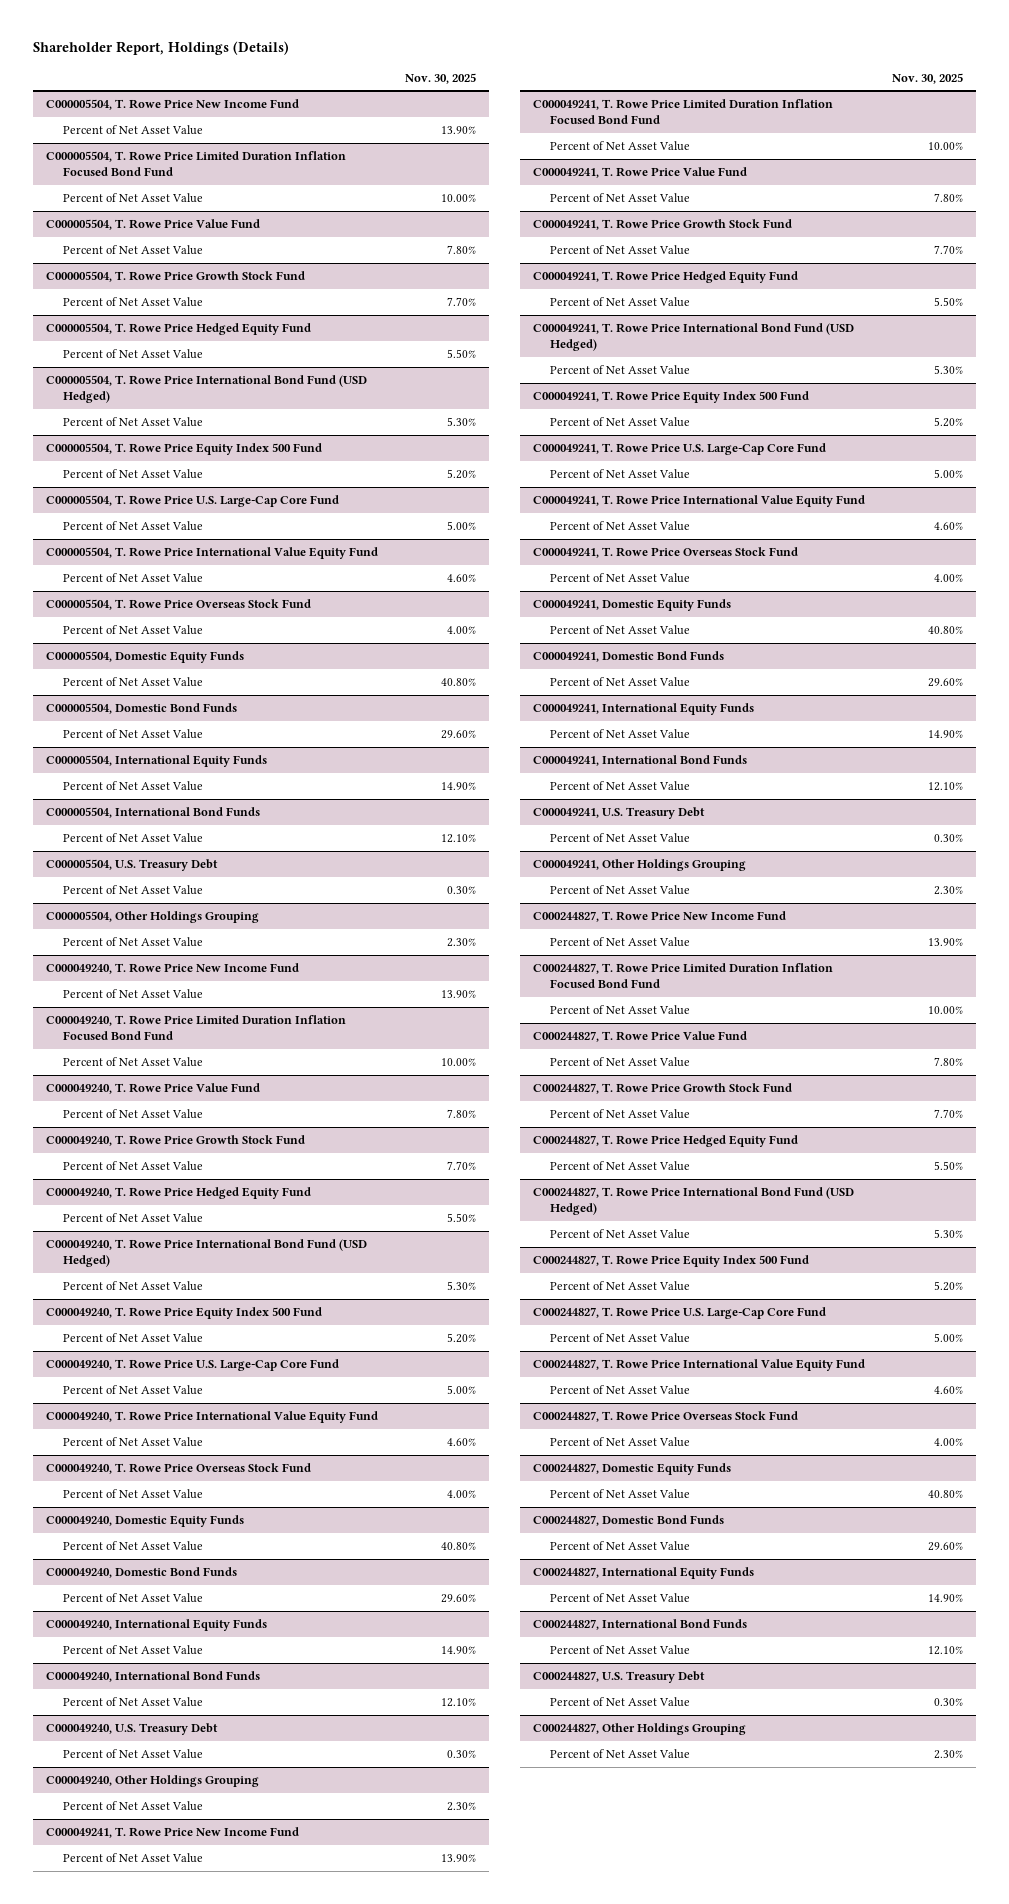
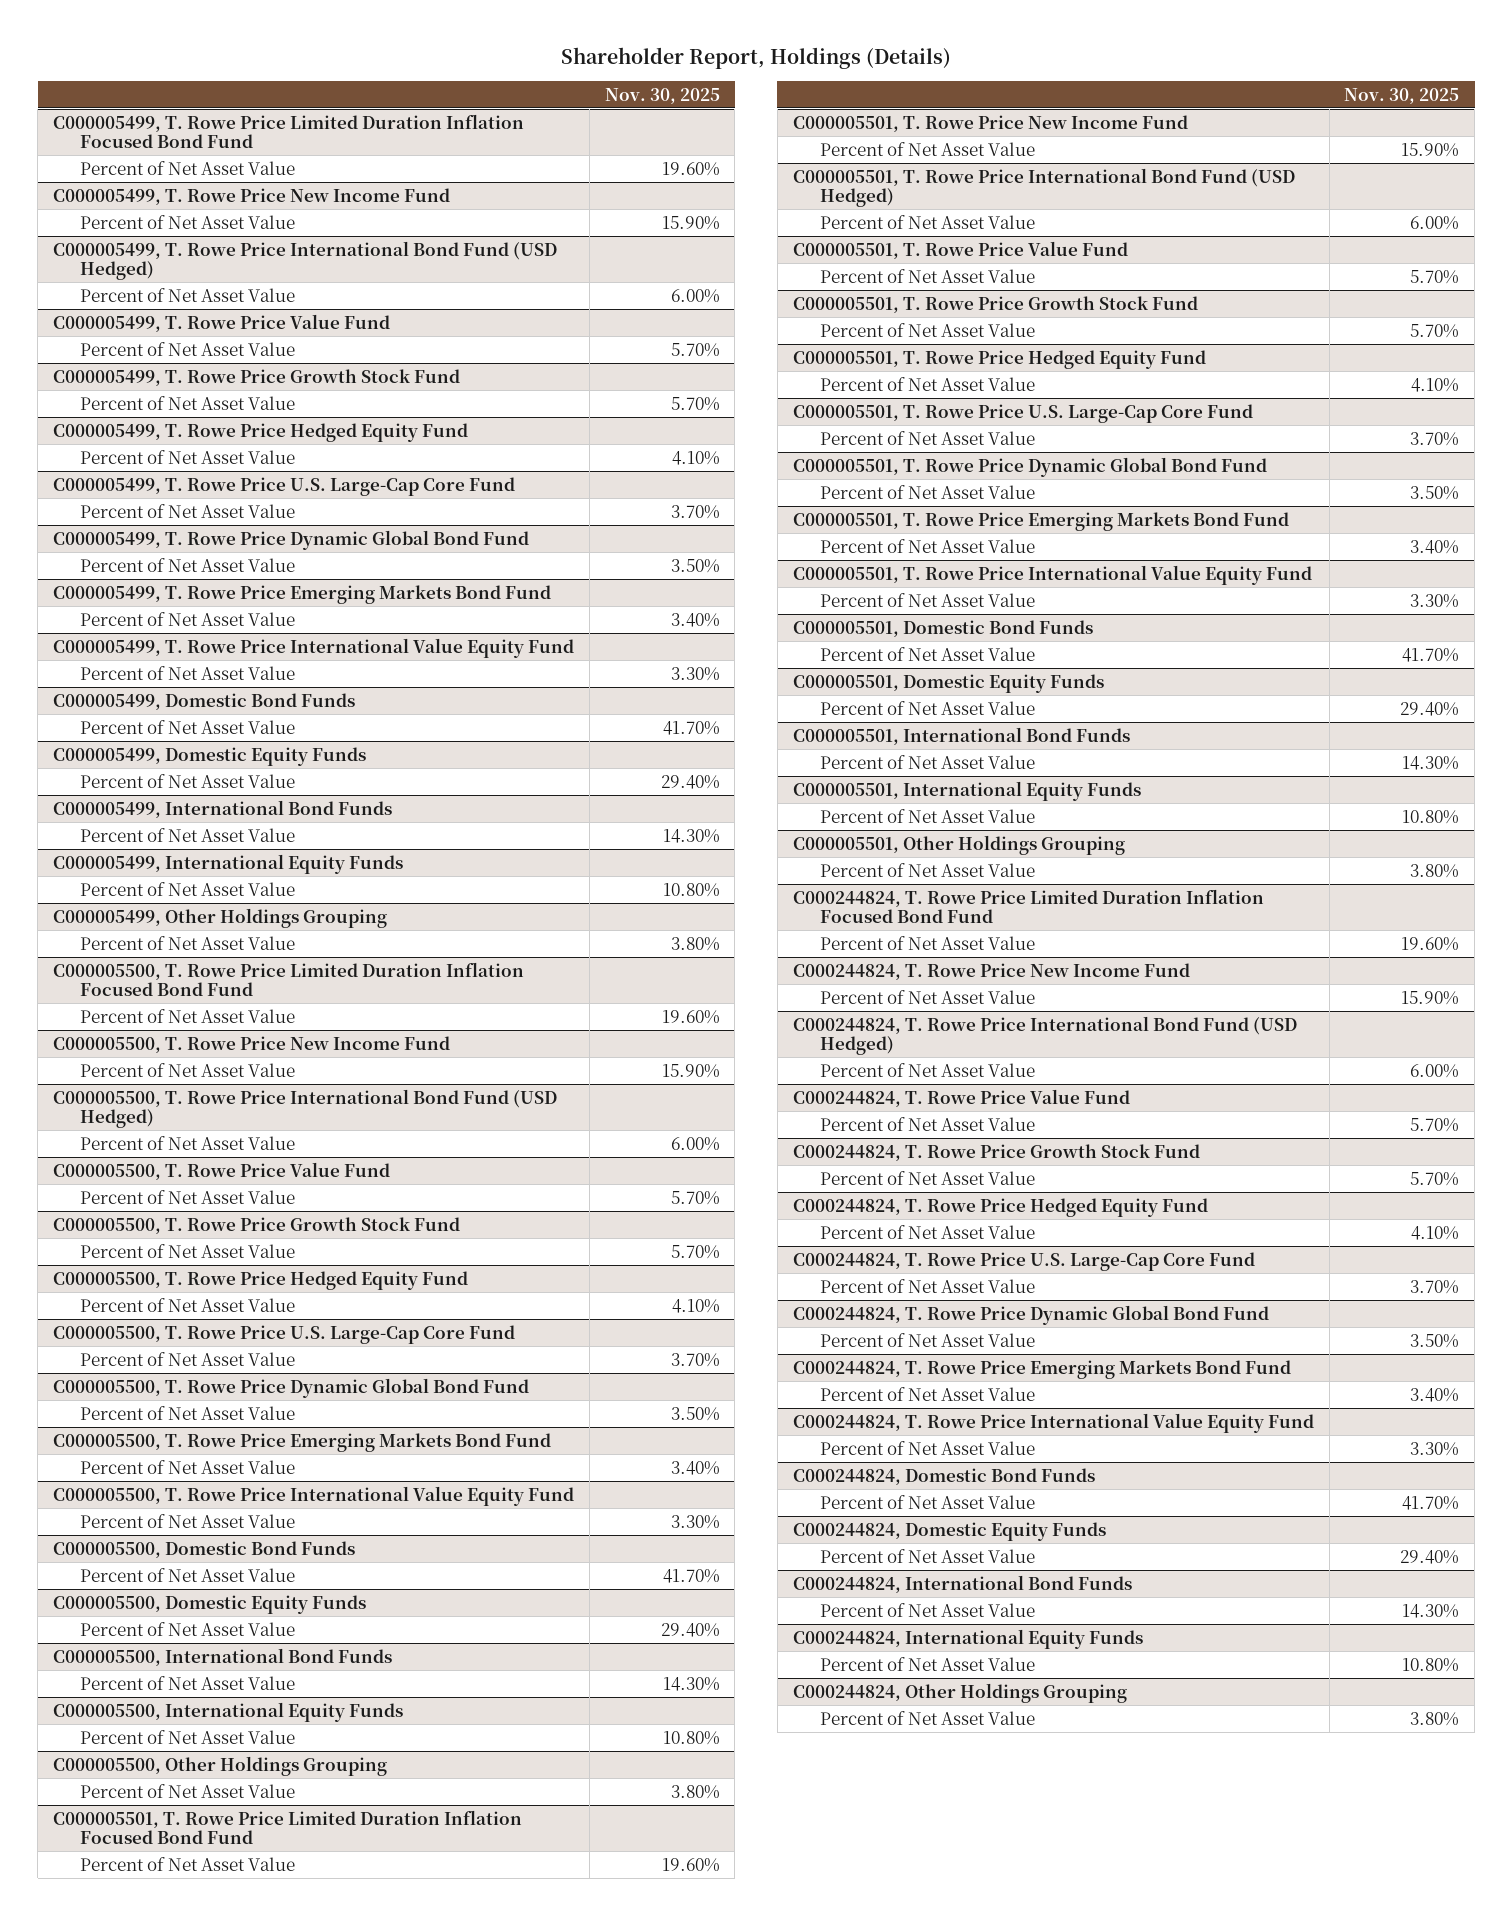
- C000005504, T. Rowe Price New Income Fund
- Percent of Net Asset Value | 13.90%
- C000005504, T. Rowe Price Limited Duration Inflation Focused Bond Fund
- Percent of Net Asset Value | 10.00%
- C000005504, T. Rowe Price Value Fund
- Percent of Net Asset Value | 7.80%
- C000005504, T. Rowe Price Growth Stock Fund
- Percent of Net Asset Value | 7.70%
- C000005504, T. Rowe Price Hedged Equity Fund
- Percent of Net Asset Value | 5.50%
- C000005504, T. Rowe Price International Bond Fund (USD Hedged)
- Percent of Net Asset Value | 5.30%
- C000005504, T. Rowe Price Equity Index 500 Fund
- Percent of Net Asset Value | 5.20%
- C000005504, T. Rowe Price U.S. Large-Cap Core Fund
- Percent of Net Asset Value | 5.00%
- C000005504, T. Rowe Price International Value Equity Fund
- Percent of Net Asset Value | 4.60%
- C000005504, T. Rowe Price Overseas Stock Fund
- Percent of Net Asset Value | 4.00%
- C000005504, Domestic Equity Funds
- Percent of Net Asset Value | 40.80%
- C000005504, Domestic Bond Funds
- Percent of Net Asset Value | 29.60%
- C000005504, International Equity Funds
- Percent of Net Asset Value | 14.90%
- C000005504, International Bond Funds
- Percent of Net Asset Value | 12.10%
- C000005504, U.S. Treasury Debt
- Percent of Net Asset Value | 0.30%
- C000005504, Other Holdings Grouping
- Percent of Net Asset Value | 2.30%
- C000049240, T. Rowe Price New Income Fund
- Percent of Net Asset Value | 13.90%
- C000049240, T. Rowe Price Limited Duration Inflation Focused Bond Fund
- Percent of Net Asset Value | 10.00%
- C000049240, T. Rowe Price Value Fund
- Percent of Net Asset Value | 7.80%
- C000049240, T. Rowe Price Growth Stock Fund
- Percent of Net Asset Value | 7.70%
- C000049240, T. Rowe Price Hedged Equity Fund
- Percent of Net Asset Value | 5.50%
- C000049240, T. Rowe Price International Bond Fund (USD Hedged)
- Percent of Net Asset Value | 5.30%
- C000049240, T. Rowe Price Equity Index 500 Fund
- Percent of Net Asset Value | 5.20%
- C000049240, T. Rowe Price U.S. Large-Cap Core Fund
- Percent of Net Asset Value | 5.00%
- C000049240, T. Rowe Price International Value Equity Fund
- Percent of Net Asset Value | 4.60%
- C000049240, T. Rowe Price Overseas Stock Fund
- Percent of Net Asset Value | 4.00%
- C000049240, Domestic Equity Funds
- Percent of Net Asset Value | 40.80%
- C000049240, Domestic Bond Funds
- Percent of Net Asset Value | 29.60%
- C000049240, International Equity Funds
- Percent of Net Asset Value | 14.90%
- C000049240, International Bond Funds
- Percent of Net Asset Value | 12.10%
- C000049240, U.S. Treasury Debt
- Percent of Net Asset Value | 0.30%
- C000049240, Other Holdings Grouping
- Percent of Net Asset Value | 2.30%
- C000049241, T. Rowe Price New Income Fund
- Percent of Net Asset Value | 13.90%
- C000049241, T. Rowe Price Limited Duration Inflation Focused Bond Fund
- Percent of Net Asset Value | 10.00%
- C000049241, T. Rowe Price Value Fund
- Percent of Net Asset Value | 7.80%
- C000049241, T. Rowe Price Growth Stock Fund
- Percent of Net Asset Value | 7.70%
- C000049241, T. Rowe Price Hedged Equity Fund
- Percent of Net Asset Value | 5.50%
- C000049241, T. Rowe Price International Bond Fund (USD Hedged)
- Percent of Net Asset Value | 5.30%
- C000049241, T. Rowe Price Equity Index 500 Fund
- Percent of Net Asset Value | 5.20%
- C000049241, T. Rowe Price U.S. Large-Cap Core Fund
- Percent of Net Asset Value | 5.00%
- C000049241, T. Rowe Price International Value Equity Fund
- Percent of Net Asset Value | 4.60%
- C000049241, T. Rowe Price Overseas Stock Fund
- Percent of Net Asset Value | 4.00%
- C000049241, Domestic Equity Funds
- Percent of Net Asset Value | 40.80%
- C000049241, Domestic Bond Funds
- Percent of Net Asset Value | 29.60%
- C000049241, International Equity Funds
- Percent of Net Asset Value | 14.90%
- C000049241, International Bond Funds
- Percent of Net Asset Value | 12.10%
- C000049241, U.S. Treasury Debt
- Percent of Net Asset Value | 0.30%
- C000049241, Other Holdings Grouping
- Percent of Net Asset Value | 2.30%
- C000244827, T. Rowe Price New Income Fund
- Percent of Net Asset Value | 13.90%
- C000244827, T. Rowe Price Limited Duration Inflation Focused Bond Fund
- Percent of Net Asset Value | 10.00%
- C000244827, T. Rowe Price Value Fund
- Percent of Net Asset Value | 7.80%
- C000244827, T. Rowe Price Growth Stock Fund
- Percent of Net Asset Value | 7.70%
- C000244827, T. Rowe Price Hedged Equity Fund
- Percent of Net Asset Value | 5.50%
- C000244827, T. Rowe Price International Bond Fund (USD Hedged)
- Percent of Net Asset Value | 5.30%
- C000244827, T. Rowe Price Equity Index 500 Fund
- Percent of Net Asset Value | 5.20%
- C000244827, T. Rowe Price U.S. Large-Cap Core Fund
- Percent of Net Asset Value | 5.00%
- C000244827, T. Rowe Price International Value Equity Fund
- Percent of Net Asset Value | 4.60%
- C000244827, T. Rowe Price Overseas Stock Fund
- Percent of Net Asset Value | 4.00%
- C000244827, Domestic Equity Funds
- Percent of Net Asset Value | 40.80%
- C000244827, Domestic Bond Funds
- Percent of Net Asset Value | 29.60%
- C000244827, International Equity Funds
- Percent of Net Asset Value | 14.90%
- C000244827, International Bond Funds
- Percent of Net Asset Value | 12.10%
- C000244827, U.S. Treasury Debt
- Percent of Net Asset Value | 0.30%
- C000244827, Other Holdings Grouping
- Percent of Net Asset Value | 2.30%
+ C000005499, T. Rowe Price Limited Duration Inflation Focused Bond Fund
+ Percent of Net Asset Value | 19.60%
+ C000005499, T. Rowe Price New Income Fund
+ Percent of Net Asset Value | 15.90%
+ C000005499, T. Rowe Price International Bond Fund (USD Hedged)
+ Percent of Net Asset Value | 6.00%
+ C000005499, T. Rowe Price Value Fund
+ Percent of Net Asset Value | 5.70%
+ C000005499, T. Rowe Price Growth Stock Fund
+ Percent of Net Asset Value | 5.70%
+ C000005499, T. Rowe Price Hedged Equity Fund
+ Percent of Net Asset Value | 4.10%
+ C000005499, T. Rowe Price U.S. Large-Cap Core Fund
+ Percent of Net Asset Value | 3.70%
+ C000005499, T. Rowe Price Dynamic Global Bond Fund
+ Percent of Net Asset Value | 3.50%
+ C000005499, T. Rowe Price Emerging Markets Bond Fund
+ Percent of Net Asset Value | 3.40%
+ C000005499, T. Rowe Price International Value Equity Fund
+ Percent of Net Asset Value | 3.30%
+ C000005499, Domestic Bond Funds
+ Percent of Net Asset Value | 41.70%
+ C000005499, Domestic Equity Funds
+ Percent of Net Asset Value | 29.40%
+ C000005499, International Bond Funds
+ Percent of Net Asset Value | 14.30%
+ C000005499, International Equity Funds
+ Percent of Net Asset Value | 10.80%
+ C000005499, Other Holdings Grouping
+ Percent of Net Asset Value | 3.80%
+ C000005500, T. Rowe Price Limited Duration Inflation Focused Bond Fund
+ Percent of Net Asset Value | 19.60%
+ C000005500, T. Rowe Price New Income Fund
+ Percent of Net Asset Value | 15.90%
+ C000005500, T. Rowe Price International Bond Fund (USD Hedged)
+ Percent of Net Asset Value | 6.00%
+ C000005500, T. Rowe Price Value Fund
+ Percent of Net Asset Value | 5.70%
+ C000005500, T. Rowe Price Growth Stock Fund
+ Percent of Net Asset Value | 5.70%
+ C000005500, T. Rowe Price Hedged Equity Fund
+ Percent of Net Asset Value | 4.10%
+ C000005500, T. Rowe Price U.S. Large-Cap Core Fund
+ Percent of Net Asset Value | 3.70%
+ C000005500, T. Rowe Price Dynamic Global Bond Fund
+ Percent of Net Asset Value | 3.50%
+ C000005500, T. Rowe Price Emerging Markets Bond Fund
+ Percent of Net Asset Value | 3.40%
+ C000005500, T. Rowe Price International Value Equity Fund
+ Percent of Net Asset Value | 3.30%
+ C000005500, Domestic Bond Funds
+ Percent of Net Asset Value | 41.70%
+ C000005500, Domestic Equity Funds
+ Percent of Net Asset Value | 29.40%
+ C000005500, International Bond Funds
+ Percent of Net Asset Value | 14.30%
+ C000005500, International Equity Funds
+ Percent of Net Asset Value | 10.80%
+ C000005500, Other Holdings Grouping
+ Percent of Net Asset Value | 3.80%
+ C000005501, T. Rowe Price Limited Duration Inflation Focused Bond Fund
+ Percent of Net Asset Value | 19.60%
+ C000005501, T. Rowe Price New Income Fund
+ Percent of Net Asset Value | 15.90%
+ C000005501, T. Rowe Price International Bond Fund (USD Hedged)
+ Percent of Net Asset Value | 6.00%
+ C000005501, T. Rowe Price Value Fund
+ Percent of Net Asset Value | 5.70%
+ C000005501, T. Rowe Price Growth Stock Fund
+ Percent of Net Asset Value | 5.70%
+ C000005501, T. Rowe Price Hedged Equity Fund
+ Percent of Net Asset Value | 4.10%
+ C000005501, T. Rowe Price U.S. Large-Cap Core Fund
+ Percent of Net Asset Value | 3.70%
+ C000005501, T. Rowe Price Dynamic Global Bond Fund
+ Percent of Net Asset Value | 3.50%
+ C000005501, T. Rowe Price Emerging Markets Bond Fund
+ Percent of Net Asset Value | 3.40%
+ C000005501, T. Rowe Price International Value Equity Fund
+ Percent of Net Asset Value | 3.30%
+ C000005501, Domestic Bond Funds
+ Percent of Net Asset Value | 41.70%
+ C000005501, Domestic Equity Funds
+ Percent of Net Asset Value | 29.40%
+ C000005501, International Bond Funds
+ Percent of Net Asset Value | 14.30%
+ C000005501, International Equity Funds
+ Percent of Net Asset Value | 10.80%
+ C000005501, Other Holdings Grouping
+ Percent of Net Asset Value | 3.80%
+ C000244824, T. Rowe Price Limited Duration Inflation Focused Bond Fund
+ Percent of Net Asset Value | 19.60%
+ C000244824, T. Rowe Price New Income Fund
+ Percent of Net Asset Value | 15.90%
+ C000244824, T. Rowe Price International Bond Fund (USD Hedged)
+ Percent of Net Asset Value | 6.00%
+ C000244824, T. Rowe Price Value Fund
+ Percent of Net Asset Value | 5.70%
+ C000244824, T. Rowe Price Growth Stock Fund
+ Percent of Net Asset Value | 5.70%
+ C000244824, T. Rowe Price Hedged Equity Fund
+ Percent of Net Asset Value | 4.10%
+ C000244824, T. Rowe Price U.S. Large-Cap Core Fund
+ Percent of Net Asset Value | 3.70%
+ C000244824, T. Rowe Price Dynamic Global Bond Fund
+ Percent of Net Asset Value | 3.50%
+ C000244824, T. Rowe Price Emerging Markets Bond Fund
+ Percent of Net Asset Value | 3.40%
+ C000244824, T. Rowe Price International Value Equity Fund
+ Percent of Net Asset Value | 3.30%
+ C000244824, Domestic Bond Funds
+ Percent of Net Asset Value | 41.70%
+ C000244824, Domestic Equity Funds
+ Percent of Net Asset Value | 29.40%
+ C000244824, International Bond Funds
+ Percent of Net Asset Value | 14.30%
+ C000244824, International Equity Funds
+ Percent of Net Asset Value | 10.80%
+ C000244824, Other Holdings Grouping
+ Percent of Net Asset Value | 3.80%

